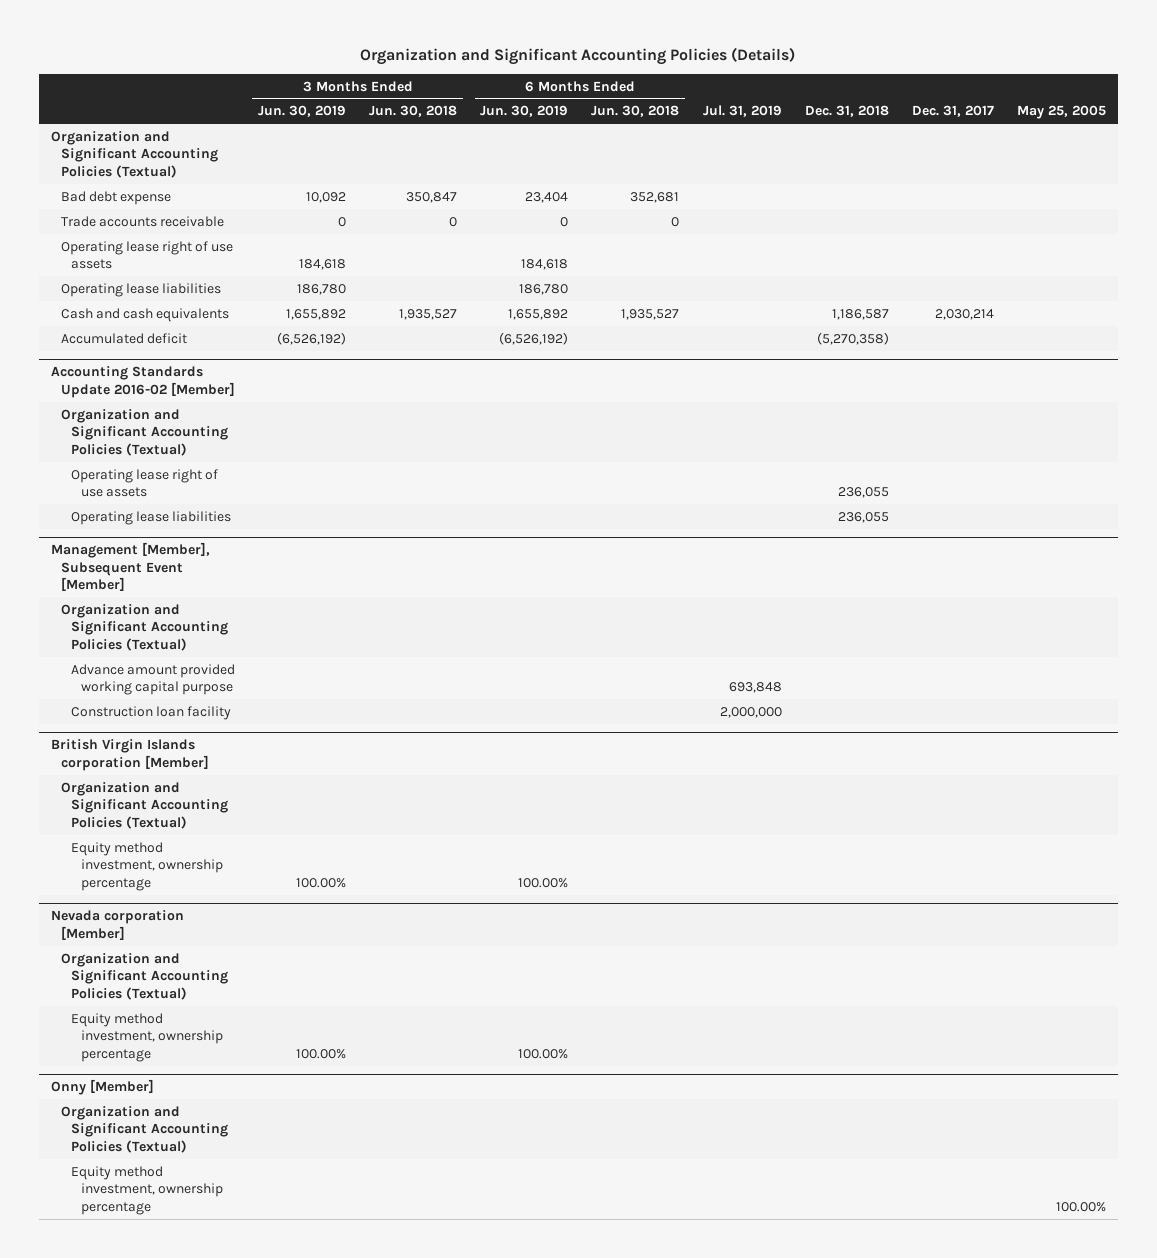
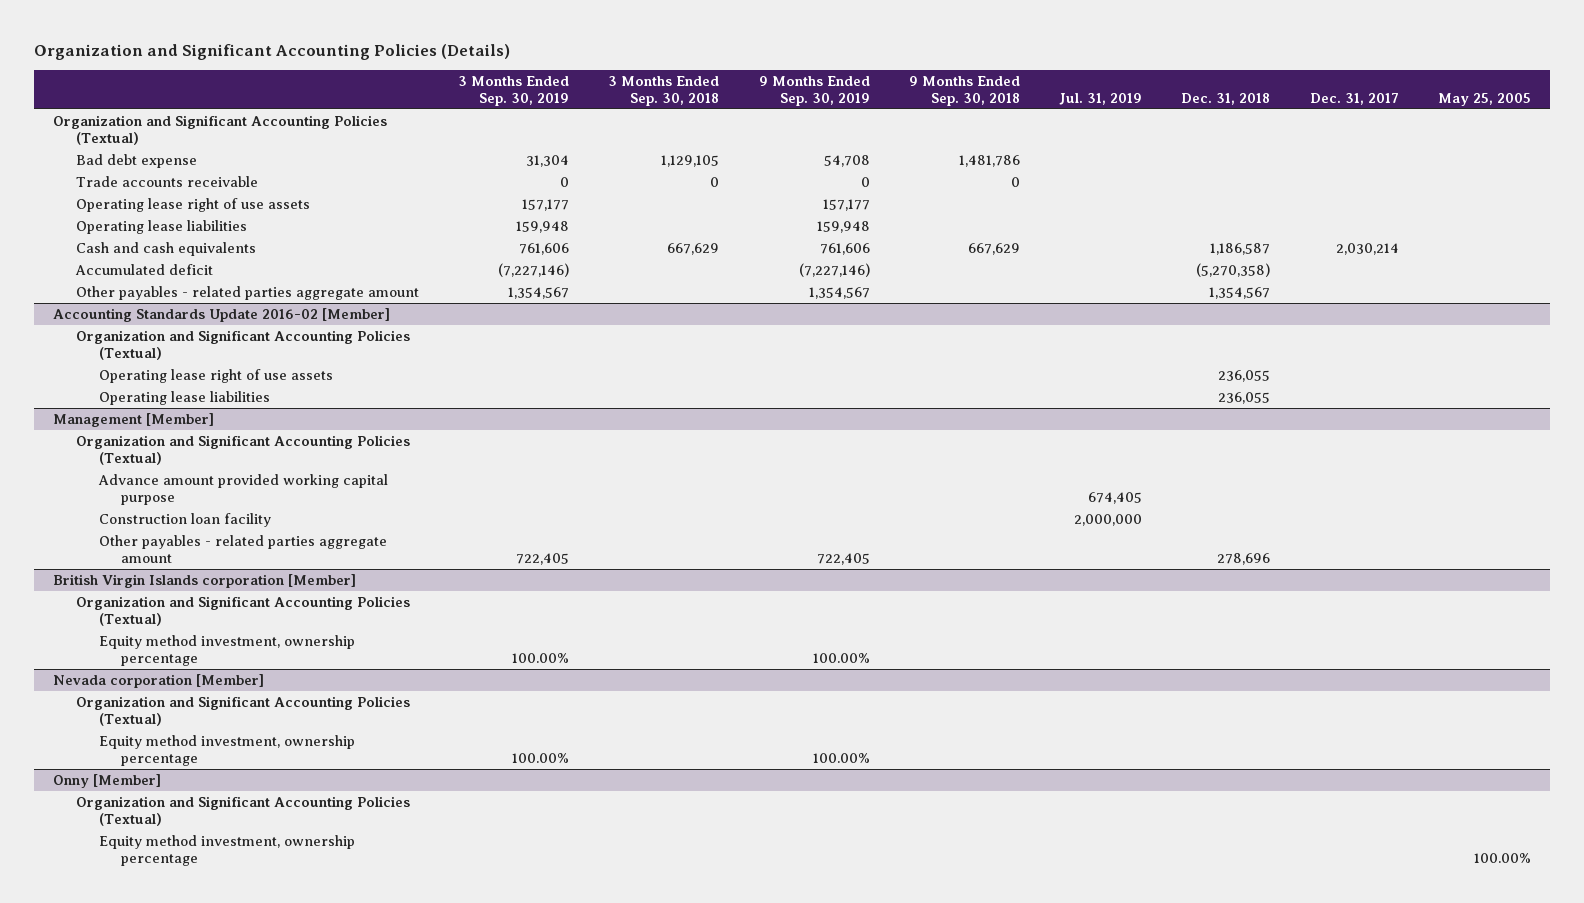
- | 3 Months Ended Jun. 30, 2019 | 3 Months Ended Jun. 30, 2018 | 6 Months Ended Jun. 30, 2019 | 6 Months Ended Jun. 30, 2018 | Jul. 31, 2019 | Dec. 31, 2018 | Dec. 31, 2017 | May 25, 2005
+ | 3 Months Ended Sep. 30, 2019 | 3 Months Ended Sep. 30, 2018 | 9 Months Ended Sep. 30, 2019 | 9 Months Ended Sep. 30, 2018 | Jul. 31, 2019 | Dec. 31, 2018 | Dec. 31, 2017 | May 25, 2005
+ Other payables - related parties aggregate amount | 1,354,567 | | 1,354,567 | | | 1,354,567 | |
- Management [Member], Subsequent Event [Member]
+ Management [Member]
- Advance amount provided working capital purpose | | | | | 693,848 | | |
+ Advance amount provided working capital purpose | | | | | 674,405 | | |
+ Other payables - related parties aggregate amount | 722,405 | | 722,405 | | | 278,696 | |

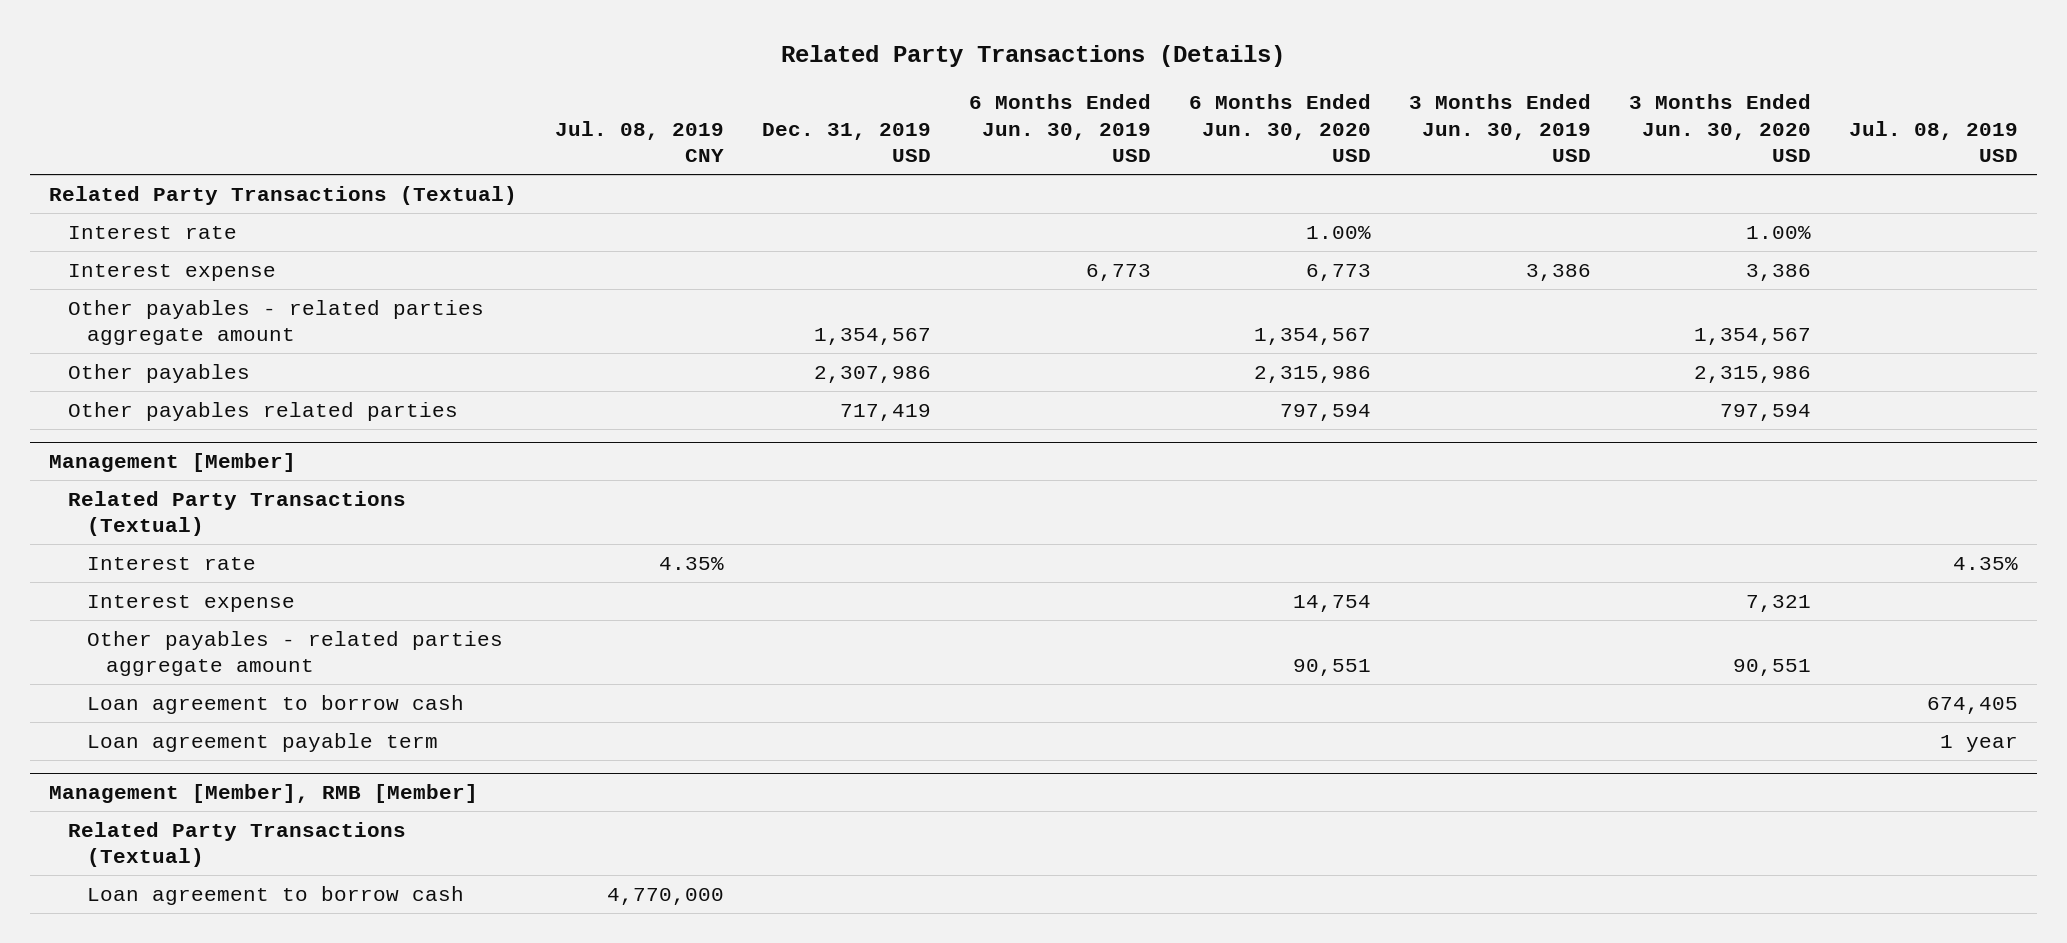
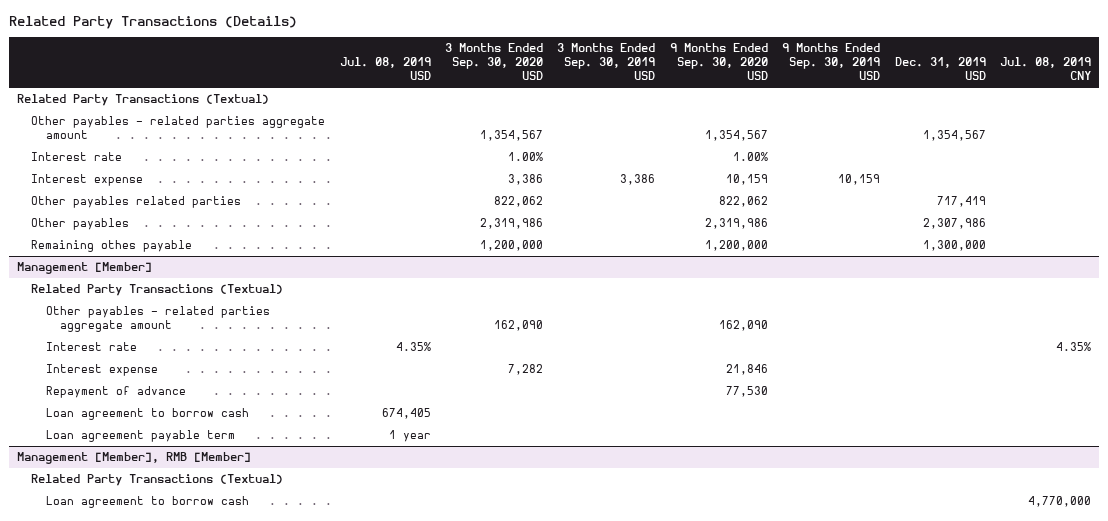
- | Jul. 08, 2019 CNY | Dec. 31, 2019 USD | 6 Months Ended Jun. 30, 2019 USD | 6 Months Ended Jun. 30, 2020 USD | 3 Months Ended Jun. 30, 2019 USD | 3 Months Ended Jun. 30, 2020 USD | Jul. 08, 2019 USD
+ | Jul. 08, 2019 USD | 3 Months Ended Sep. 30, 2020 USD | 3 Months Ended Sep. 30, 2019 USD | 9 Months Ended Sep. 30, 2020 USD | 9 Months Ended Sep. 30, 2019 USD | Dec. 31, 2019 USD | Jul. 08, 2019 CNY
moved up: Other payables - related parties aggregate amount | | 1,354,567 | | 1,354,567 | | 1,354,567 |
moved down: Other payables | | 2,319,986 | | 2,319,986 | | 2,307,986 |
+ Remaining othes payable | | 1,200,000 | | 1,200,000 | | 1,300,000 |
@ Management [Member]
moved up: Other payables - related parties aggregate amount | | 162,090 | | 162,090 | | |
+ Repayment of advance | | | | 77,530 | | |

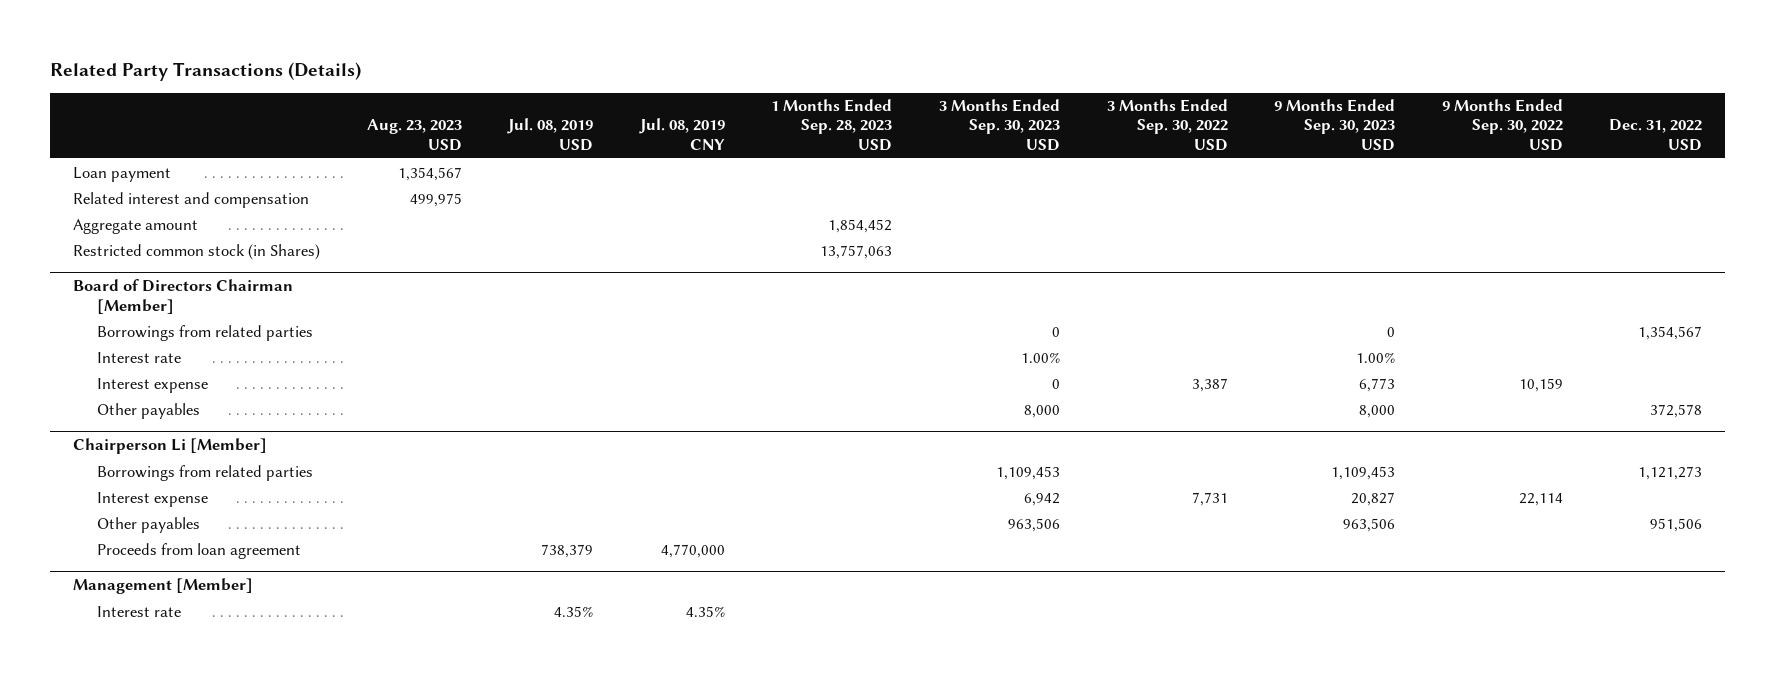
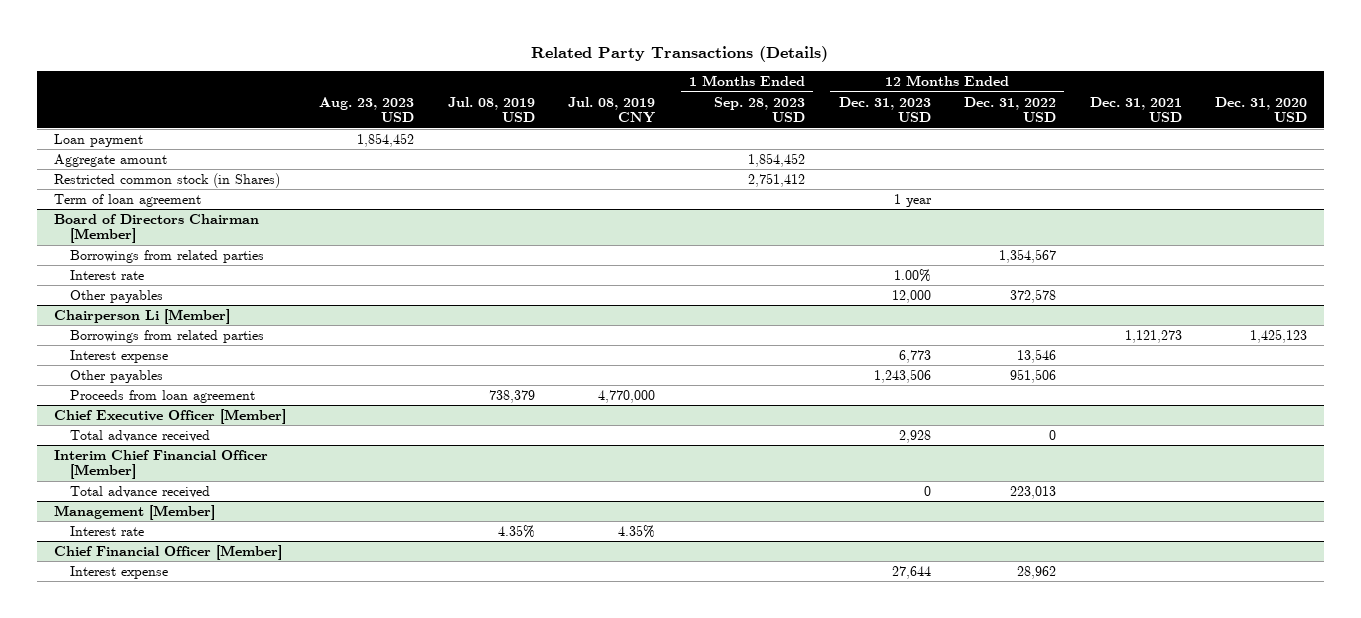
- | Aug. 23, 2023 USD | Jul. 08, 2019 USD | Jul. 08, 2019 CNY | 1 Months Ended Sep. 28, 2023 USD | 3 Months Ended Sep. 30, 2023 USD | 3 Months Ended Sep. 30, 2022 USD | 9 Months Ended Sep. 30, 2023 USD | 9 Months Ended Sep. 30, 2022 USD | Dec. 31, 2022 USD
+ | Aug. 23, 2023 USD | Jul. 08, 2019 USD | Jul. 08, 2019 CNY | 1 Months Ended Sep. 28, 2023 USD | 12 Months Ended Dec. 31, 2023 USD | 12 Months Ended Dec. 31, 2022 USD | Dec. 31, 2021 USD | Dec. 31, 2020 USD
- Loan payment | 1,354,567 | | | | | | | |
- Related interest and compensation | 499,975 | | | | | | | |
+ Loan payment | 1,854,452 | | | | | | |
- Restricted common stock (in Shares) | | | | 13,757,063 | | | | |
+ Restricted common stock (in Shares) | | | | 2,751,412 | | | |
+ Term of loan agreement | | | | | 1 year | | |
@ Board of Directors Chairman [Member]
- Interest expense | | | | | 0 | 3,387 | 6,773 | 10,159 |
+ Chief Executive Officer [Member]
+ Total advance received | | | | | 2,928 | 0 | |
+ Interim Chief Financial Officer [Member]
+ Total advance received | | | | | 0 | 223,013 | |
+ Chief Financial Officer [Member]
+ Interest expense | | | | | 27,644 | 28,962 | |

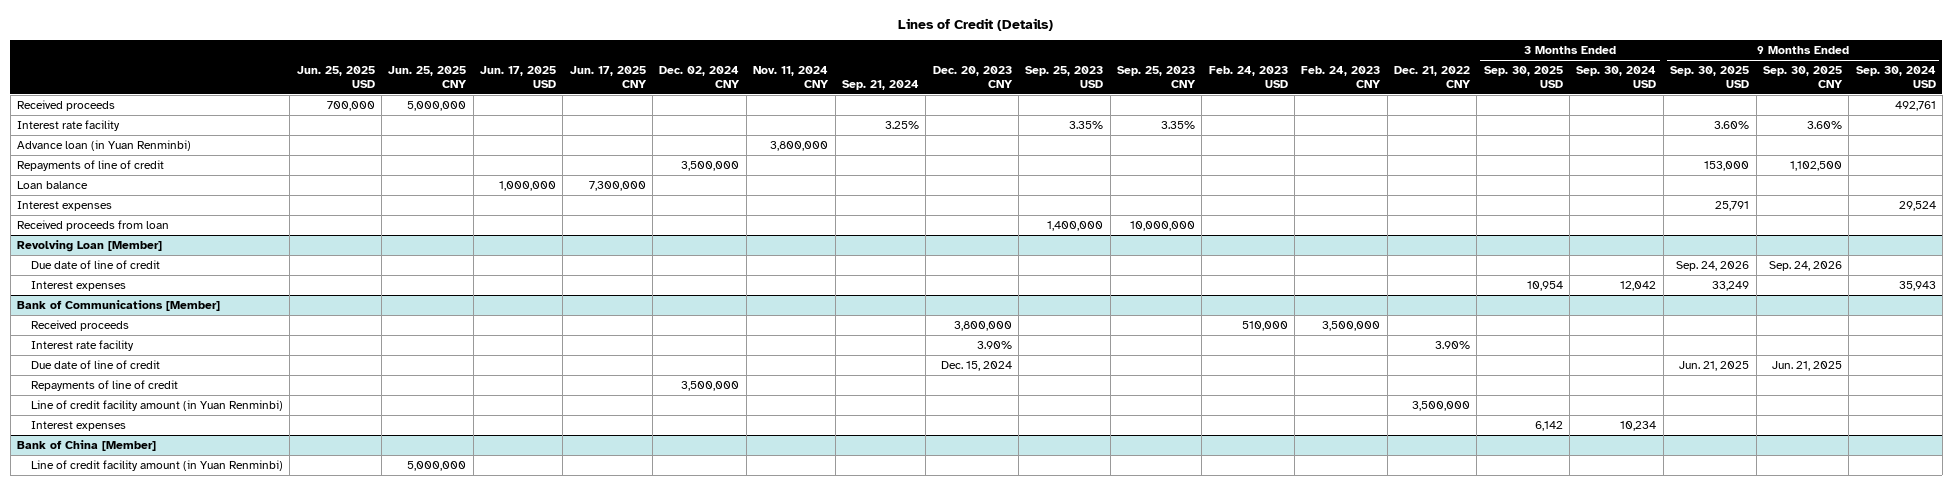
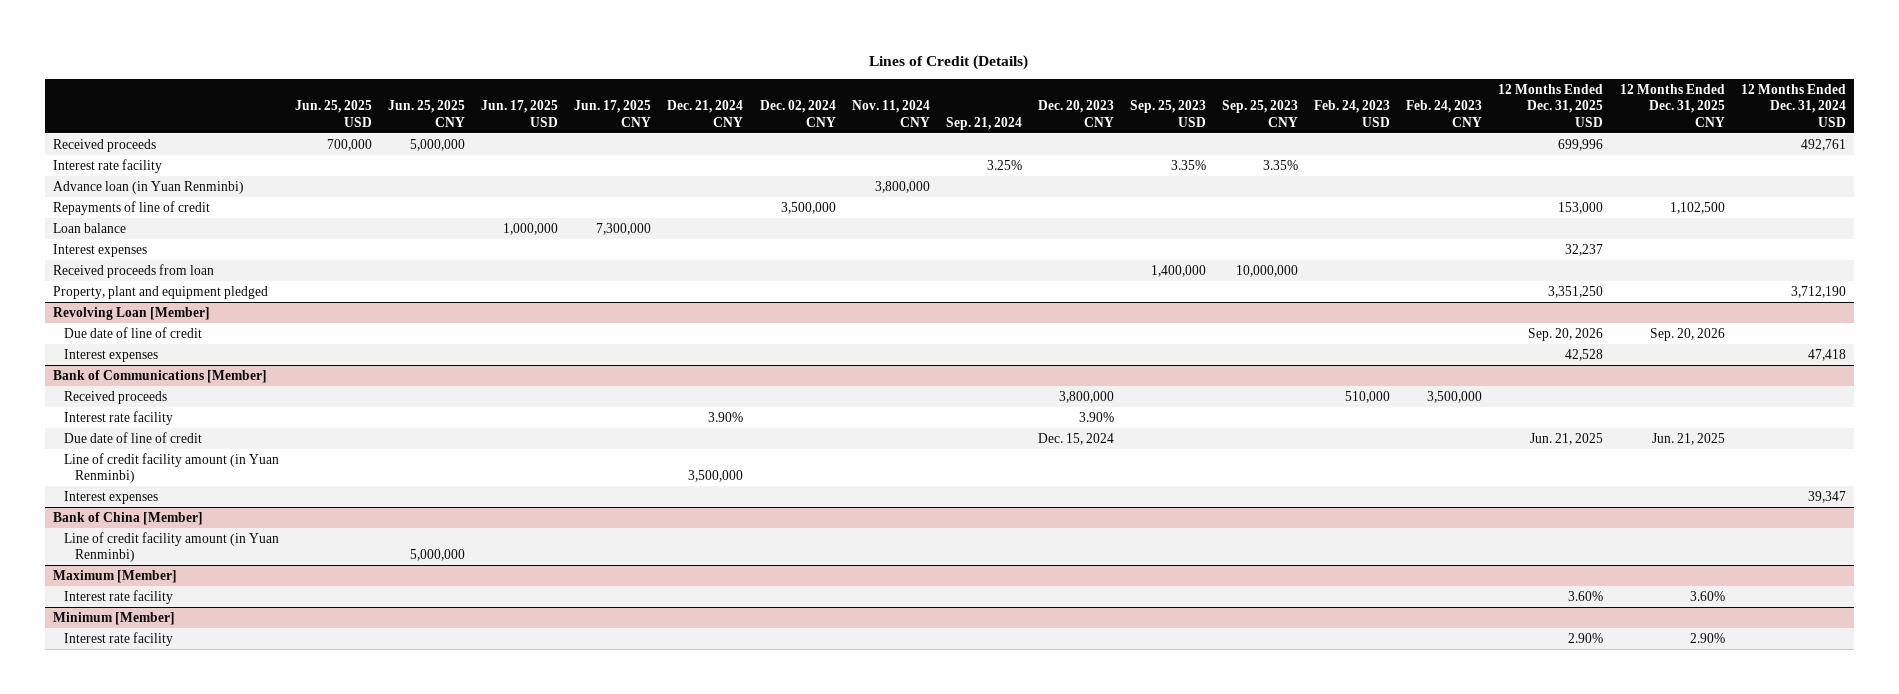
- | Jun. 25, 2025 USD | Jun. 25, 2025 CNY | Jun. 17, 2025 USD | Jun. 17, 2025 CNY | Dec. 02, 2024 CNY | Nov. 11, 2024 CNY | Sep. 21, 2024 | Dec. 20, 2023 CNY | Sep. 25, 2023 USD | Sep. 25, 2023 CNY | Feb. 24, 2023 USD | Feb. 24, 2023 CNY | Dec. 21, 2022 CNY | 3 Months Ended Sep. 30, 2025 USD | 3 Months Ended Sep. 30, 2024 USD | 9 Months Ended Sep. 30, 2025 USD | 9 Months Ended Sep. 30, 2025 CNY | 9 Months Ended Sep. 30, 2024 USD
+ | Jun. 25, 2025 USD | Jun. 25, 2025 CNY | Jun. 17, 2025 USD | Jun. 17, 2025 CNY | Dec. 21, 2024 CNY | Dec. 02, 2024 CNY | Nov. 11, 2024 CNY | Sep. 21, 2024 | Dec. 20, 2023 CNY | Sep. 25, 2023 USD | Sep. 25, 2023 CNY | Feb. 24, 2023 USD | Feb. 24, 2023 CNY | 12 Months Ended Dec. 31, 2025 USD | 12 Months Ended Dec. 31, 2025 CNY | 12 Months Ended Dec. 31, 2024 USD
+ Property, plant and equipment pledged | | | | | | | | | | | | | | 3,351,250 | | 3,712,190
@ Bank of Communications [Member]
- Repayments of line of credit | | | | | 3,500,000 | | | | | | | | | | | | |
+ Maximum [Member]
+ Interest rate facility | | | | | | | | | | | | | | 3.60% | 3.60% |
+ Minimum [Member]
+ Interest rate facility | | | | | | | | | | | | | | 2.90% | 2.90% |

